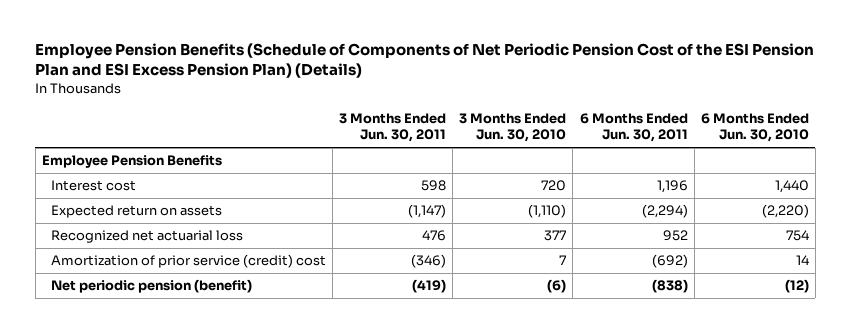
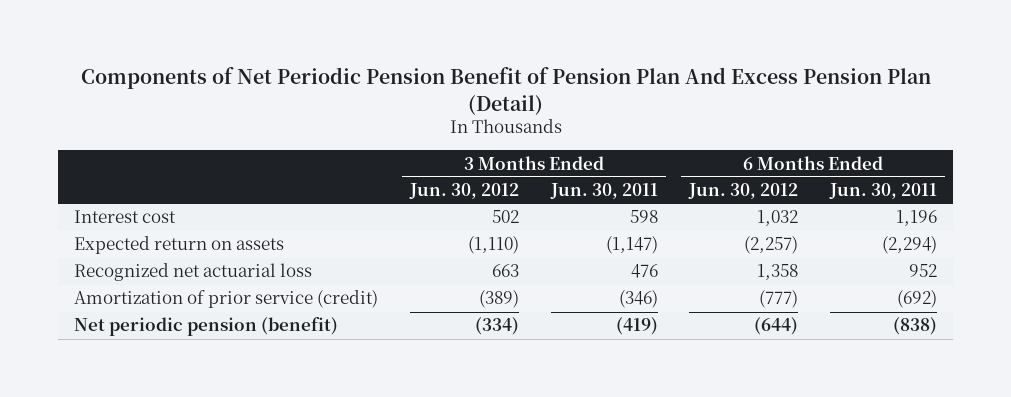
- Employee Pension Benefits (Schedule of Components of Net Periodic Pension Cost of the ESI Pension Plan and ESI Excess Pension Plan) (Details)
+ Components of Net Periodic Pension Benefit of Pension Plan And Excess Pension Plan (Detail)
- | 3 Months Ended Jun. 30, 2011 | 3 Months Ended Jun. 30, 2010 | 6 Months Ended Jun. 30, 2011 | 6 Months Ended Jun. 30, 2010
+ | 3 Months Ended Jun. 30, 2012 | 3 Months Ended Jun. 30, 2011 | 6 Months Ended Jun. 30, 2012 | 6 Months Ended Jun. 30, 2011
- Employee Pension Benefits
- Amortization of prior service (credit) cost | (346) | 7 | (692) | 14
+ Amortization of prior service (credit) | (389) | (346) | (777) | (692)

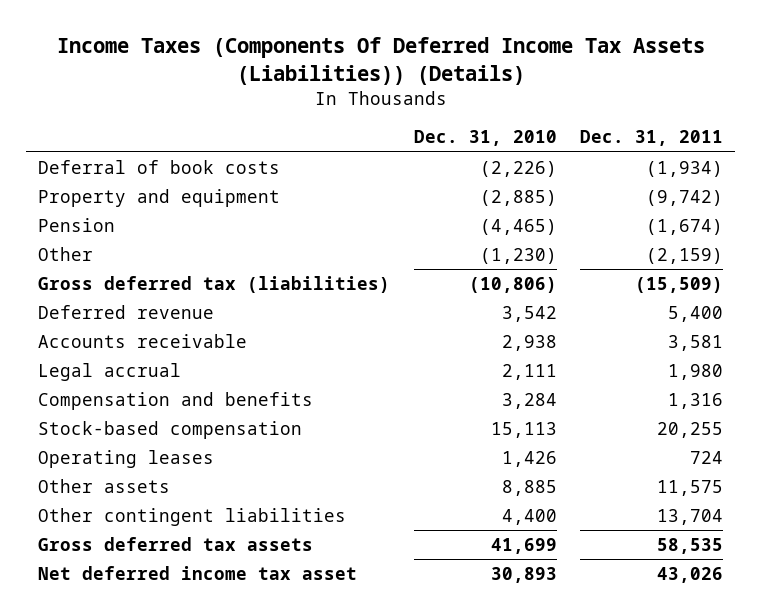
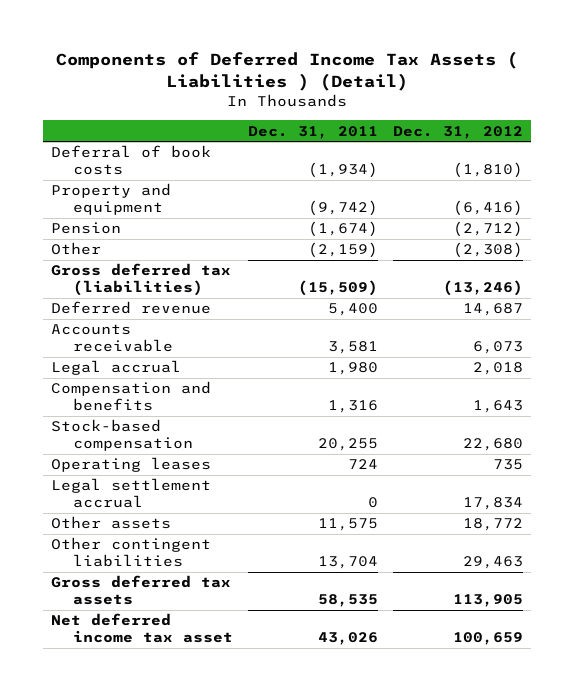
- Income Taxes (Components Of Deferred Income Tax Assets (Liabilities)) (Details)
+ Components of Deferred Income Tax Assets ( Liabilities ) (Detail)
- | Dec. 31, 2010 | Dec. 31, 2011
+ | Dec. 31, 2011 | Dec. 31, 2012
+ Legal settlement accrual | 0 | 17,834

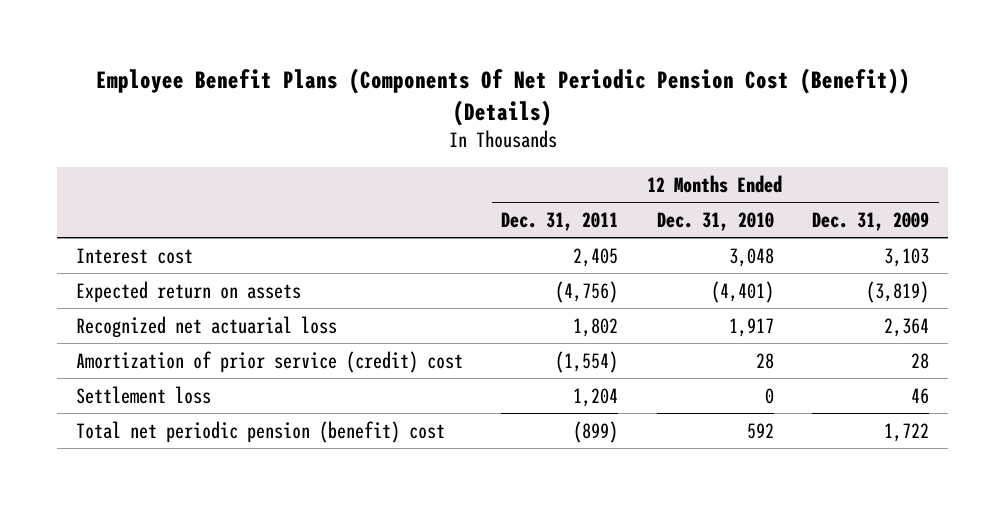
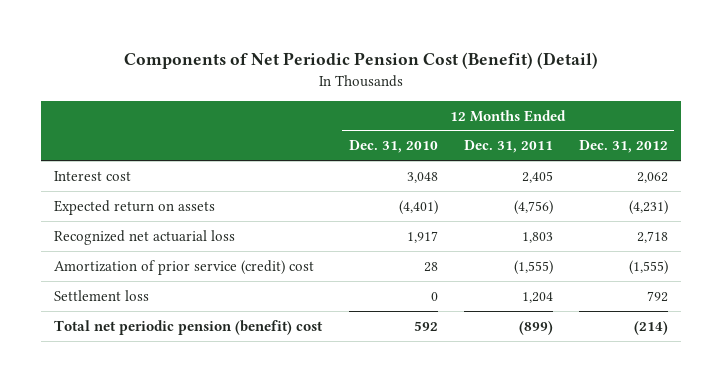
- Employee Benefit Plans (Components Of Net Periodic Pension Cost (Benefit)) (Details)
+ Components of Net Periodic Pension Cost (Benefit) (Detail)
- | 12 Months Ended Dec. 31, 2011 | 12 Months Ended Dec. 31, 2010 | 12 Months Ended Dec. 31, 2009
+ | 12 Months Ended Dec. 31, 2010 | 12 Months Ended Dec. 31, 2011 | 12 Months Ended Dec. 31, 2012
- Recognized net actuarial loss | 1,802 | 1,917 | 2,364
- Amortization of prior service (credit) cost | (1,554) | 28 | 28
+ Recognized net actuarial loss | 1,917 | 1,803 | 2,718
+ Amortization of prior service (credit) cost | 28 | (1,555) | (1,555)

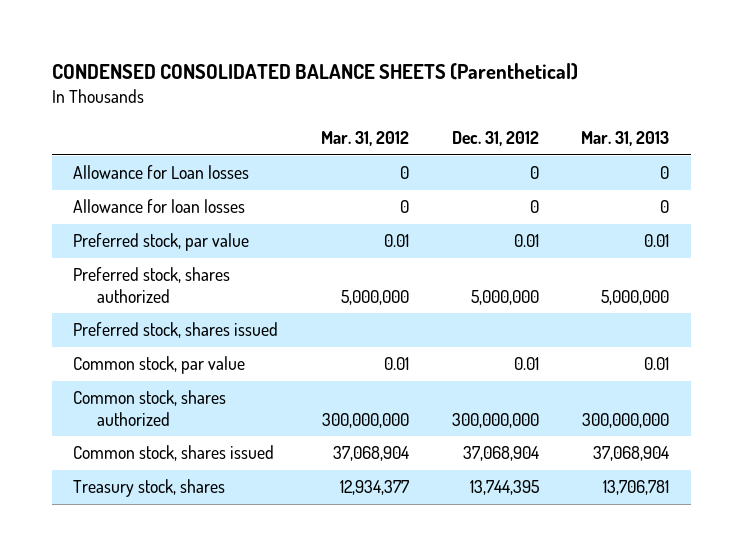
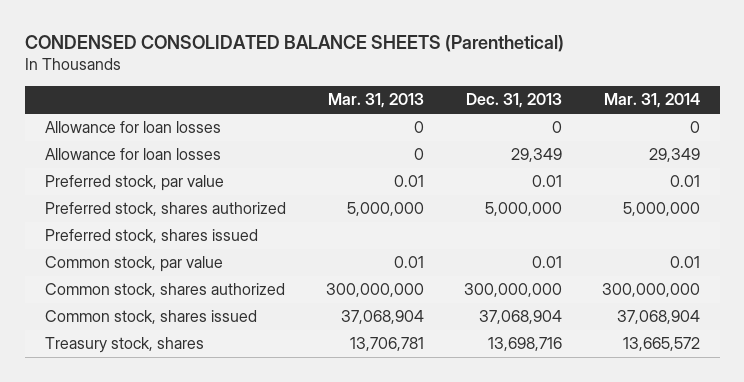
- | Mar. 31, 2012 | Dec. 31, 2012 | Mar. 31, 2013
+ | Mar. 31, 2013 | Dec. 31, 2013 | Mar. 31, 2014
- Allowance for Loan losses | 0 | 0 | 0
+ Allowance for loan losses | 0 | 29,349 | 29,349

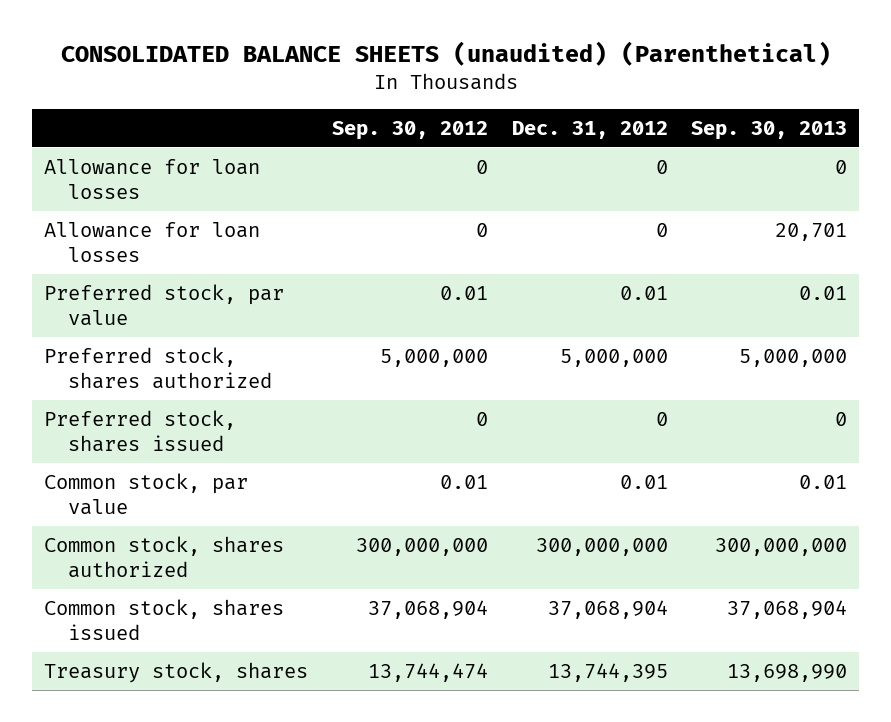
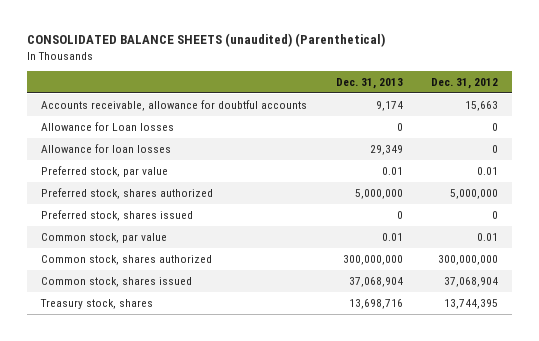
- | Sep. 30, 2012 | Dec. 31, 2012 | Sep. 30, 2013
+ | Dec. 31, 2013 | Dec. 31, 2012
- Allowance for loan losses | 0 | 0 | 0
+ Accounts receivable, allowance for doubtful accounts | 9,174 | 15,663
+ Allowance for Loan losses | 0 | 0

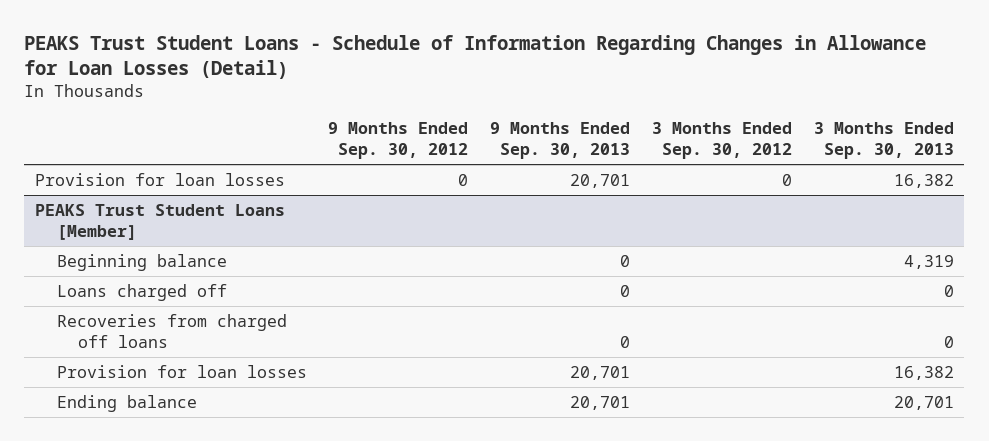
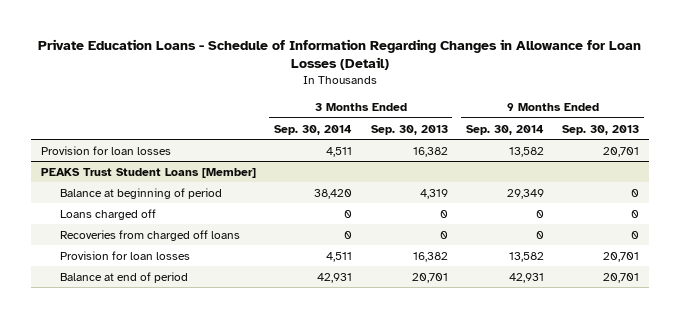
- PEAKS Trust Student Loans - Schedule of Information Regarding Changes in Allowance for Loan Losses (Detail)
+ Private Education Loans - Schedule of Information Regarding Changes in Allowance for Loan Losses (Detail)
- | 9 Months Ended Sep. 30, 2012 | 9 Months Ended Sep. 30, 2013 | 3 Months Ended Sep. 30, 2012 | 3 Months Ended Sep. 30, 2013
+ | 3 Months Ended Sep. 30, 2014 | 3 Months Ended Sep. 30, 2013 | 9 Months Ended Sep. 30, 2014 | 9 Months Ended Sep. 30, 2013
@ PEAKS Trust Student Loans [Member]
- Beginning balance | | 0 | | 4,319
+ Balance at beginning of period | 38,420 | 4,319 | 29,349 | 0
- Ending balance | | 20,701 | | 20,701
+ Balance at end of period | 42,931 | 20,701 | 42,931 | 20,701

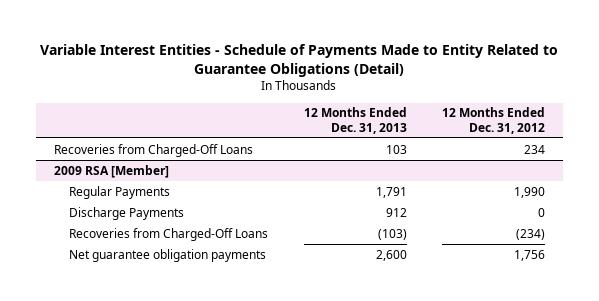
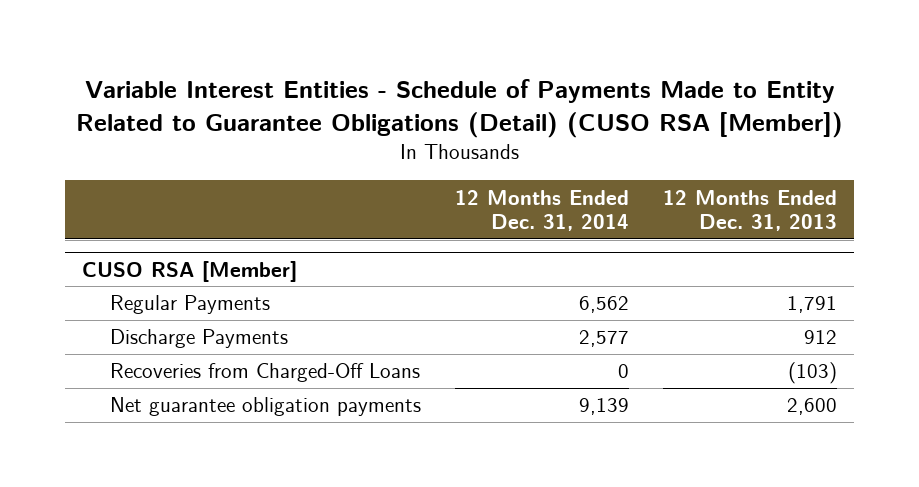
- Variable Interest Entities - Schedule of Payments Made to Entity Related to Guarantee Obligations (Detail)
+ Variable Interest Entities - Schedule of Payments Made to Entity Related to Guarantee Obligations (Detail) (CUSO RSA [Member])
- | 12 Months Ended Dec. 31, 2013 | 12 Months Ended Dec. 31, 2012
+ | 12 Months Ended Dec. 31, 2014 | 12 Months Ended Dec. 31, 2013
- Recoveries from Charged-Off Loans | 103 | 234
- 2009 RSA [Member]
+ CUSO RSA [Member]

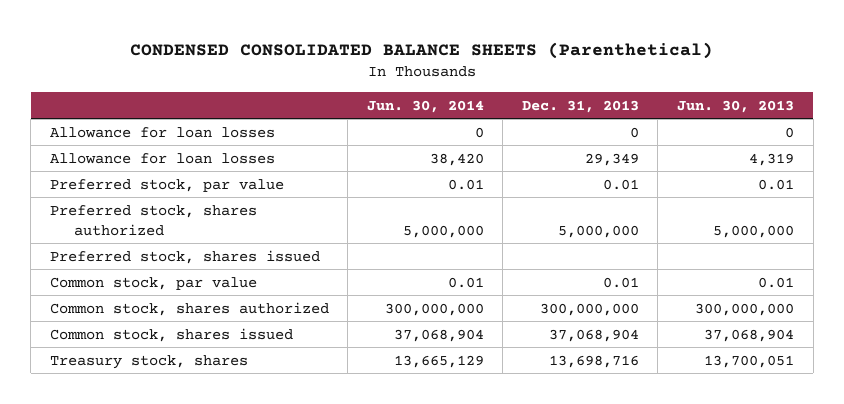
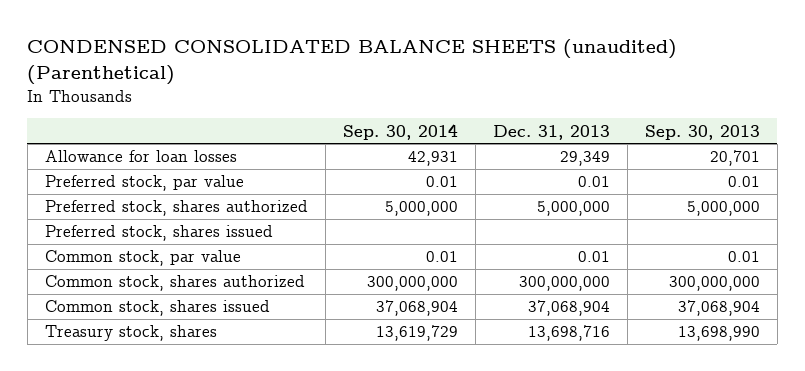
- CONDENSED CONSOLIDATED BALANCE SHEETS (Parenthetical)
+ CONDENSED CONSOLIDATED BALANCE SHEETS (unaudited) (Parenthetical)
- | Jun. 30, 2014 | Dec. 31, 2013 | Jun. 30, 2013
+ | Sep. 30, 2014 | Dec. 31, 2013 | Sep. 30, 2013
- Allowance for loan losses | 0 | 0 | 0

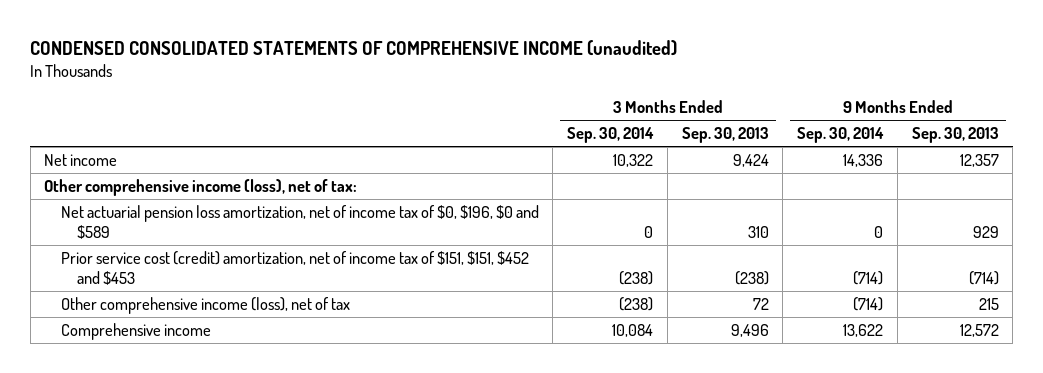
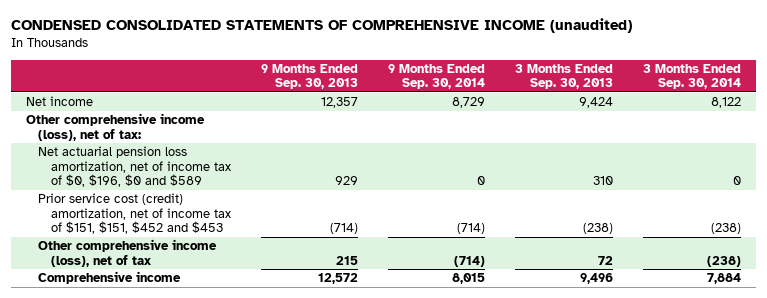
- | 3 Months Ended Sep. 30, 2014 | 3 Months Ended Sep. 30, 2013 | 9 Months Ended Sep. 30, 2014 | 9 Months Ended Sep. 30, 2013
+ | 9 Months Ended Sep. 30, 2013 | 9 Months Ended Sep. 30, 2014 | 3 Months Ended Sep. 30, 2013 | 3 Months Ended Sep. 30, 2014
- Net income | 10,322 | 9,424 | 14,336 | 12,357
+ Net income | 12,357 | 8,729 | 9,424 | 8,122
- Comprehensive income | 10,084 | 9,496 | 13,622 | 12,572
+ Comprehensive income | 12,572 | 8,015 | 9,496 | 7,884

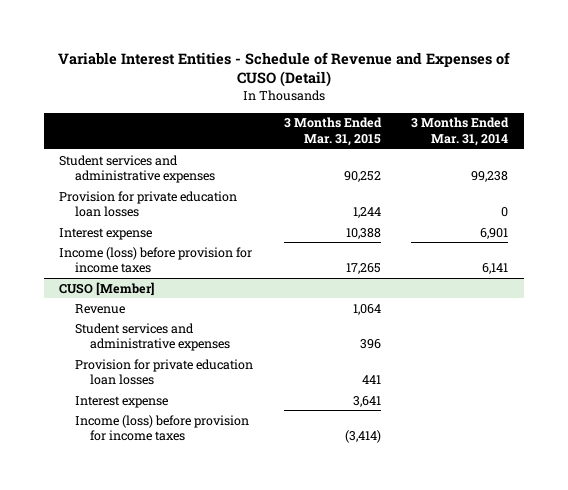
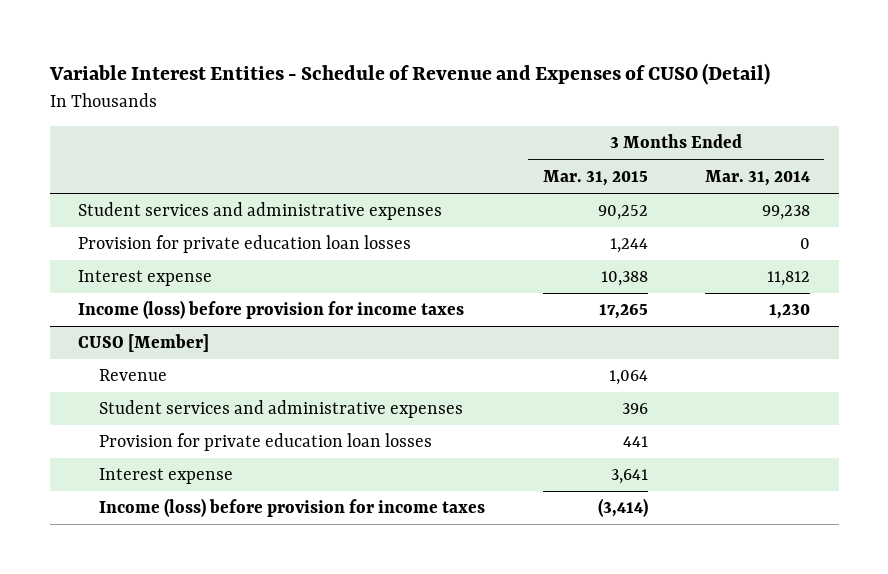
- Interest expense | 10,388 | 6,901
- Income (loss) before provision for income taxes | 17,265 | 6,141
+ Interest expense | 10,388 | 11,812
+ Income (loss) before provision for income taxes | 17,265 | 1,230

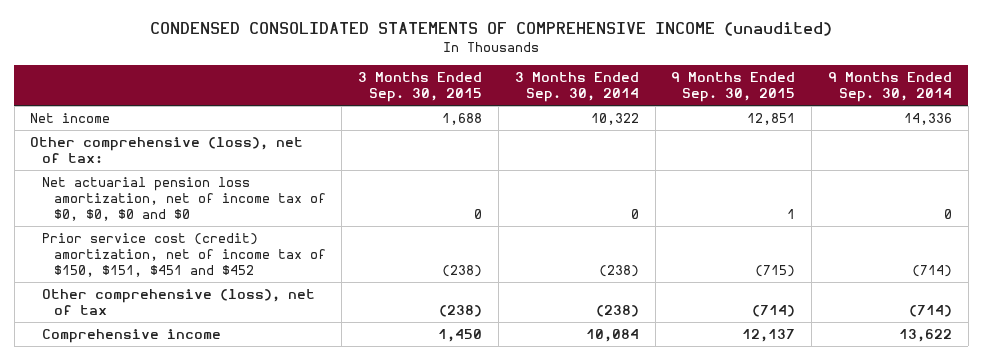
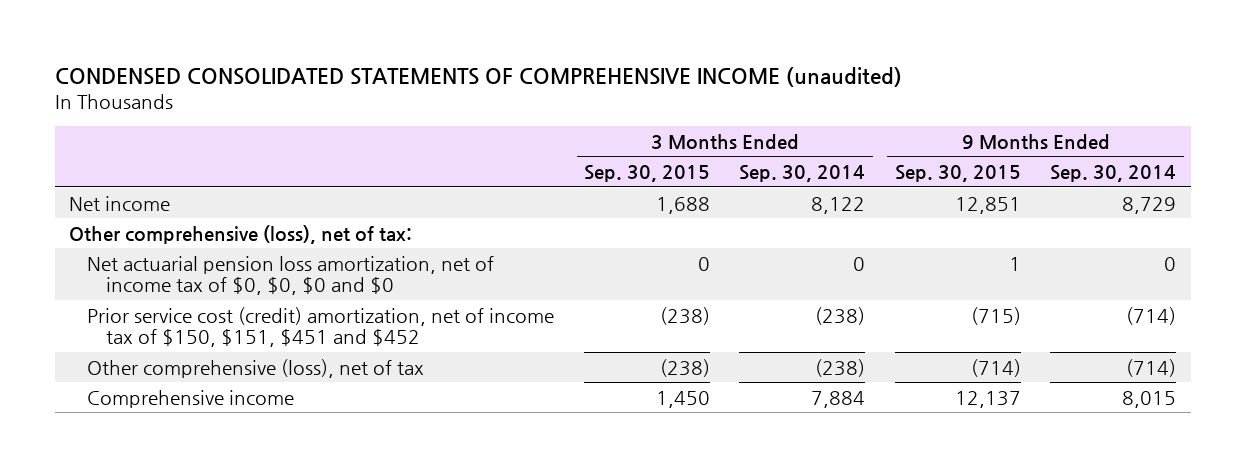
- Net income | 1,688 | 10,322 | 12,851 | 14,336
+ Net income | 1,688 | 8,122 | 12,851 | 8,729
- Comprehensive income | 1,450 | 10,084 | 12,137 | 13,622
+ Comprehensive income | 1,450 | 7,884 | 12,137 | 8,015

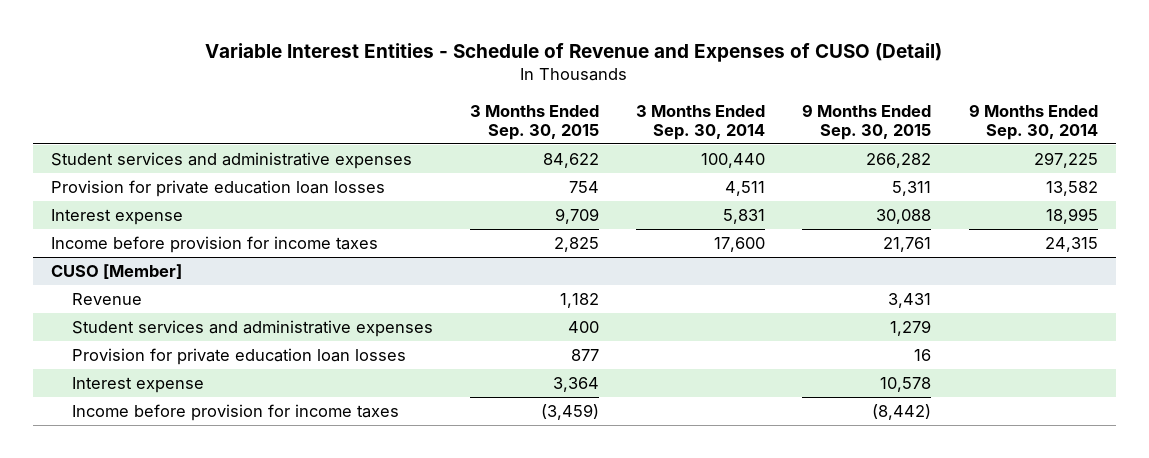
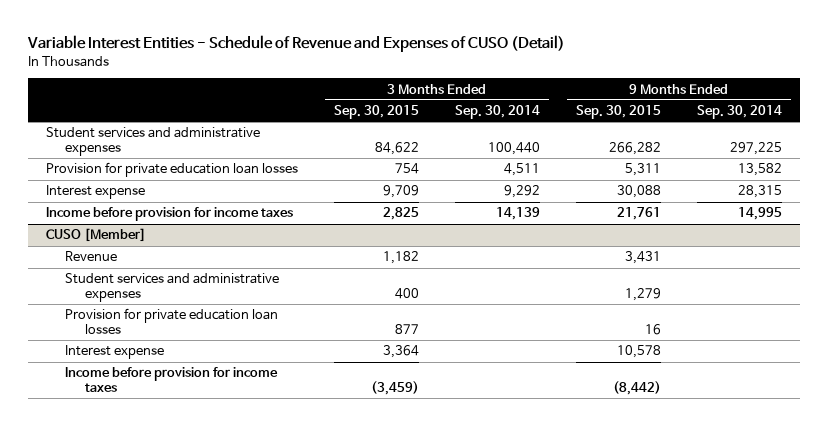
- Interest expense | 9,709 | 5,831 | 30,088 | 18,995
- Income before provision for income taxes | 2,825 | 17,600 | 21,761 | 24,315
+ Interest expense | 9,709 | 9,292 | 30,088 | 28,315
+ Income before provision for income taxes | 2,825 | 14,139 | 21,761 | 14,995

